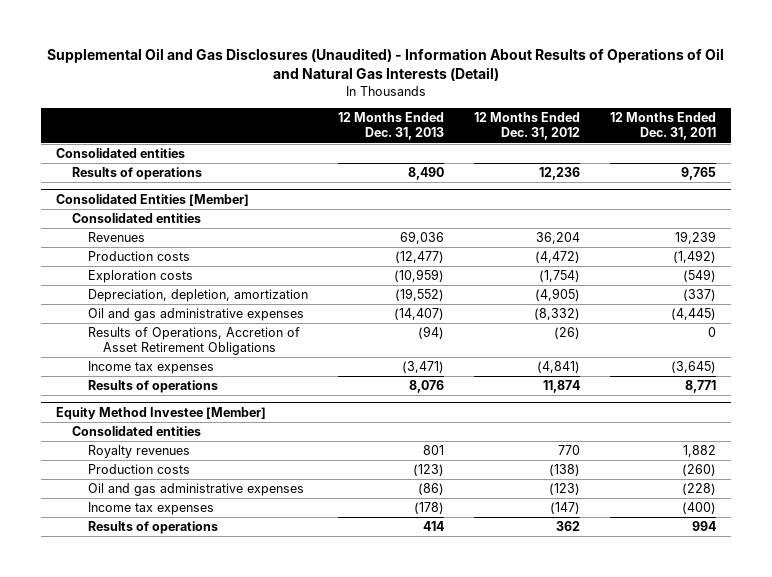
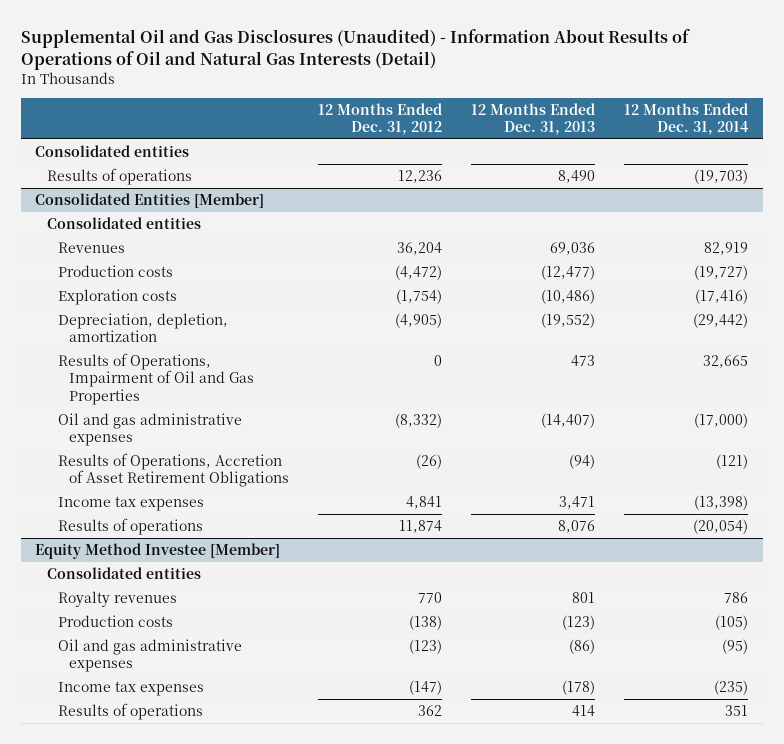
- | 12 Months Ended Dec. 31, 2013 | 12 Months Ended Dec. 31, 2012 | 12 Months Ended Dec. 31, 2011
+ | 12 Months Ended Dec. 31, 2012 | 12 Months Ended Dec. 31, 2013 | 12 Months Ended Dec. 31, 2014
@ Consolidated Entities [Member]
- Exploration costs | (10,959) | (1,754) | (549)
+ Exploration costs | (1,754) | (10,486) | (17,416)
+ Results of Operations, Impairment of Oil and Gas Properties | 0 | 473 | 32,665
- Income tax expenses | (3,471) | (4,841) | (3,645)
+ Income tax expenses | 4,841 | 3,471 | (13,398)

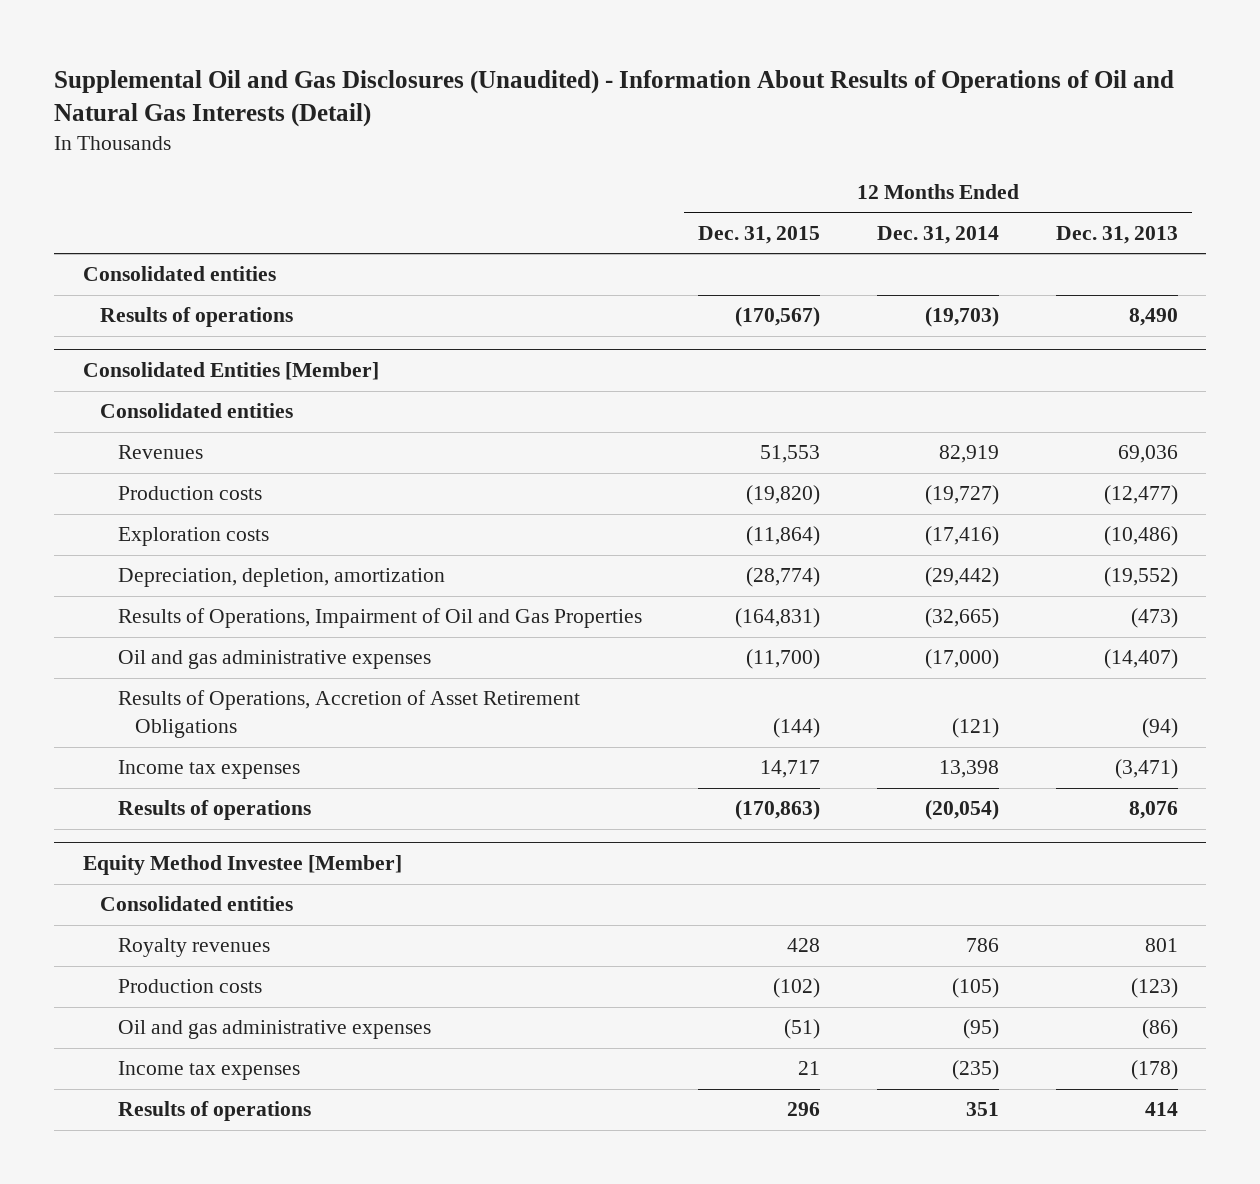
- | 12 Months Ended Dec. 31, 2012 | 12 Months Ended Dec. 31, 2013 | 12 Months Ended Dec. 31, 2014
+ | 12 Months Ended Dec. 31, 2015 | 12 Months Ended Dec. 31, 2014 | 12 Months Ended Dec. 31, 2013
@ Consolidated Entities [Member]
- Results of Operations, Impairment of Oil and Gas Properties | 0 | 473 | 32,665
+ Results of Operations, Impairment of Oil and Gas Properties | (164,831) | (32,665) | (473)
- Income tax expenses | 4,841 | 3,471 | (13,398)
+ Income tax expenses | 14,717 | 13,398 | (3,471)

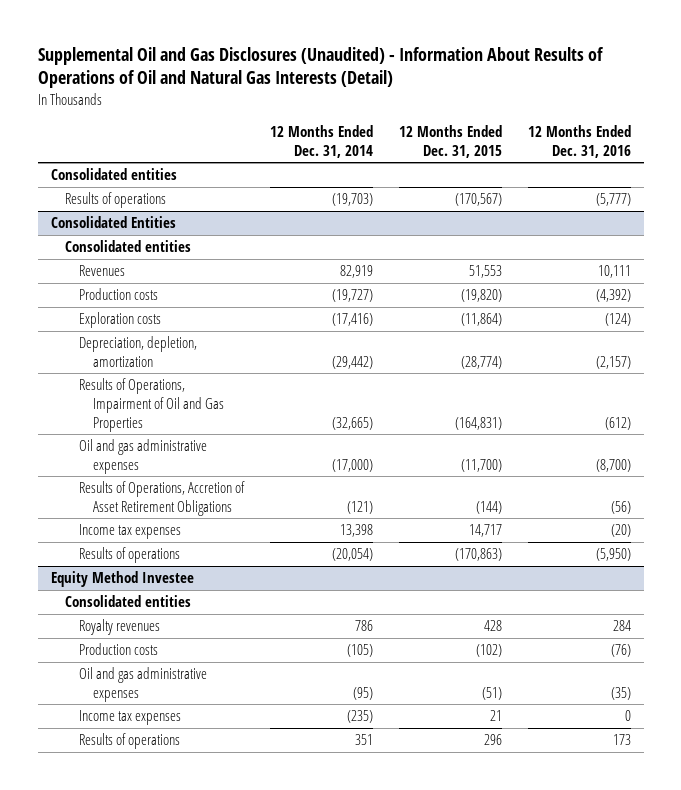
- | 12 Months Ended Dec. 31, 2015 | 12 Months Ended Dec. 31, 2014 | 12 Months Ended Dec. 31, 2013
+ | 12 Months Ended Dec. 31, 2014 | 12 Months Ended Dec. 31, 2015 | 12 Months Ended Dec. 31, 2016
- Consolidated Entities [Member]
+ Consolidated Entities
- Equity Method Investee [Member]
+ Equity Method Investee

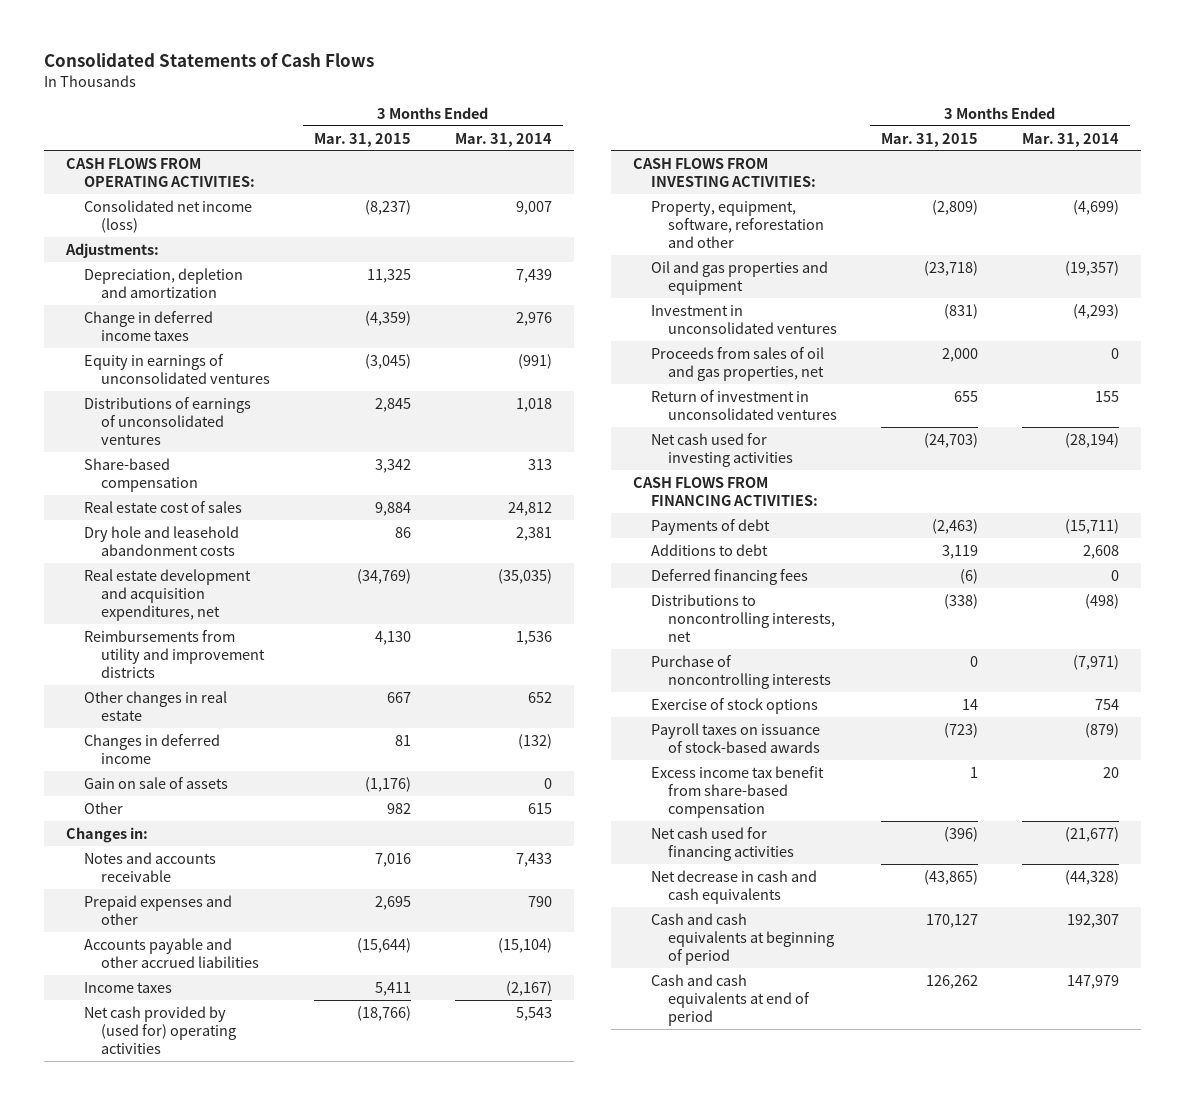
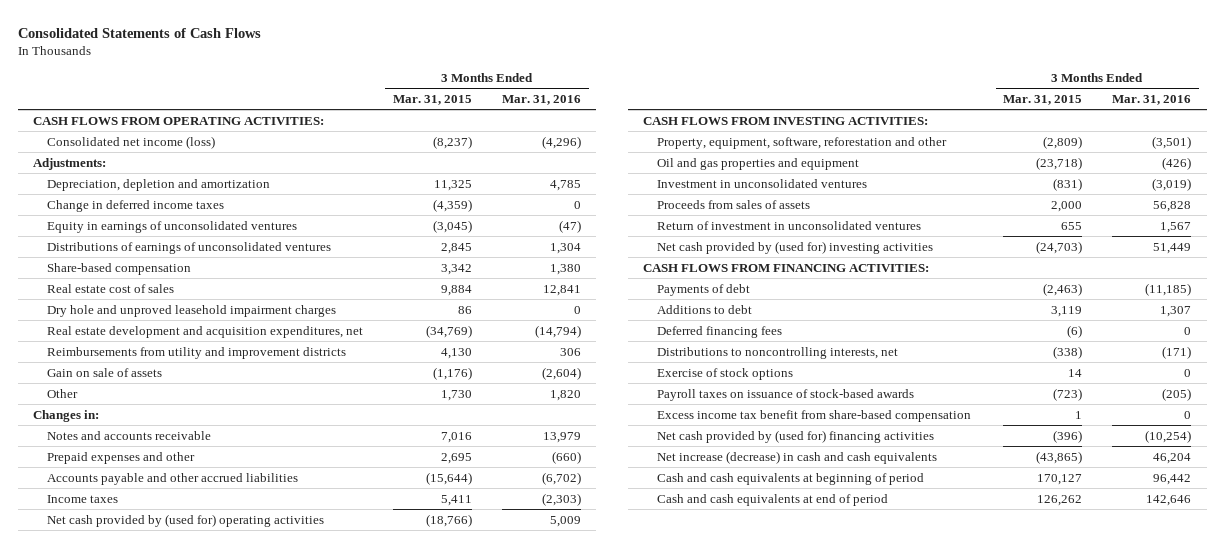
- | 3 Months Ended Mar. 31, 2015 | 3 Months Ended Mar. 31, 2014
+ | 3 Months Ended Mar. 31, 2015 | 3 Months Ended Mar. 31, 2016
- Dry hole and leasehold abandonment costs | 86 | 2,381
+ Dry hole and unproved leasehold impairment charges | 86 | 0
- Other changes in real estate | 667 | 652
- Changes in deferred income | 81 | (132)
- Other | 982 | 615
+ Other | 1,730 | 1,820
- Proceeds from sales of oil and gas properties, net | 2,000 | 0
+ Proceeds from sales of assets | 2,000 | 56,828
- Net cash used for investing activities | (24,703) | (28,194)
+ Net cash provided by (used for) investing activities | (24,703) | 51,449
- Purchase of noncontrolling interests | 0 | (7,971)
- Net cash used for financing activities | (396) | (21,677)
- Net decrease in cash and cash equivalents | (43,865) | (44,328)
+ Net cash provided by (used for) financing activities | (396) | (10,254)
+ Net increase (decrease) in cash and cash equivalents | (43,865) | 46,204

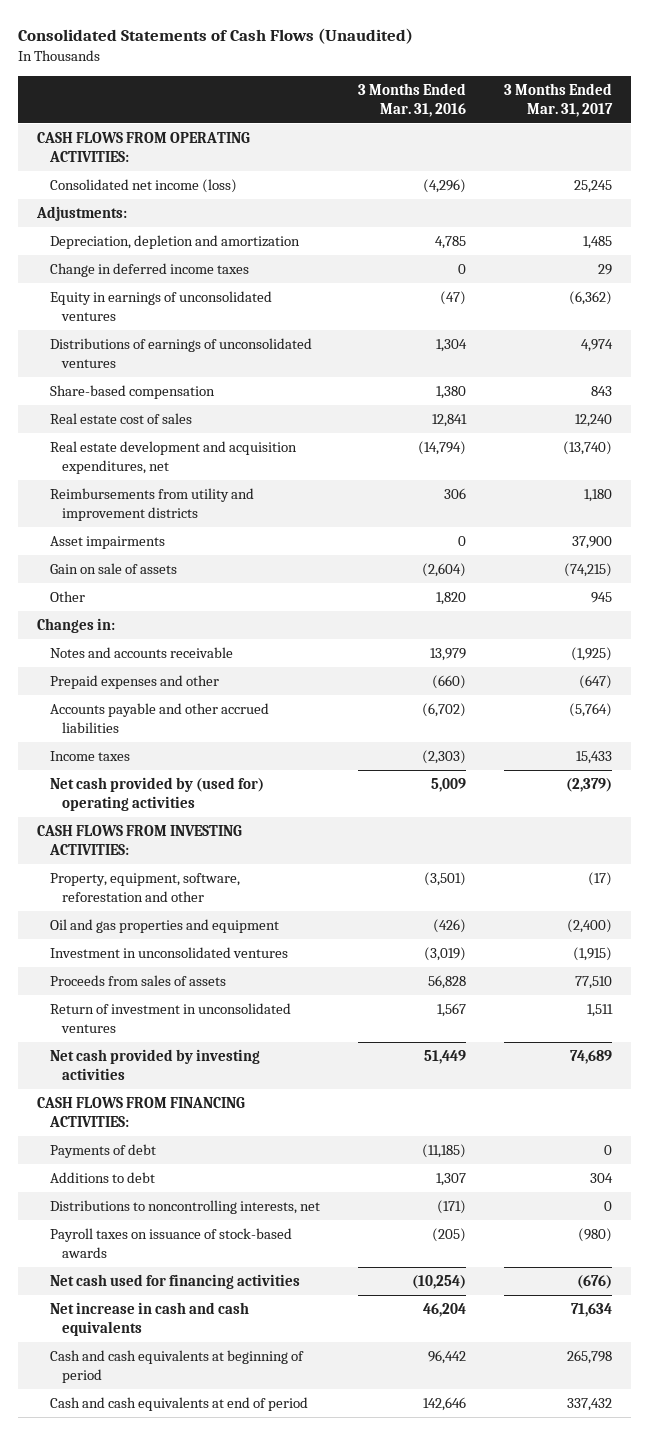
- Consolidated Statements of Cash Flows
+ Consolidated Statements of Cash Flows (Unaudited)
- | 3 Months Ended Mar. 31, 2015 | 3 Months Ended Mar. 31, 2016
+ | 3 Months Ended Mar. 31, 2016 | 3 Months Ended Mar. 31, 2017
- Dry hole and unproved leasehold impairment charges | 86 | 0
+ Asset impairments | 0 | 37,900
- Net cash provided by (used for) investing activities | (24,703) | 51,449
+ Net cash provided by investing activities | 51,449 | 74,689
- Deferred financing fees | (6) | 0
- Exercise of stock options | 14 | 0
- Excess income tax benefit from share-based compensation | 1 | 0
- Net cash provided by (used for) financing activities | (396) | (10,254)
- Net increase (decrease) in cash and cash equivalents | (43,865) | 46,204
+ Net cash used for financing activities | (10,254) | (676)
+ Net increase in cash and cash equivalents | 46,204 | 71,634

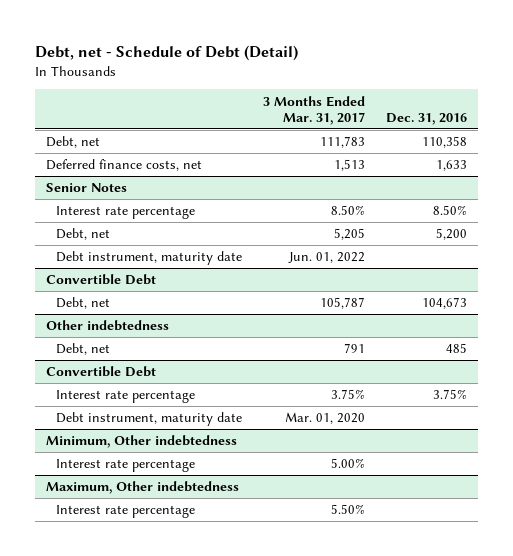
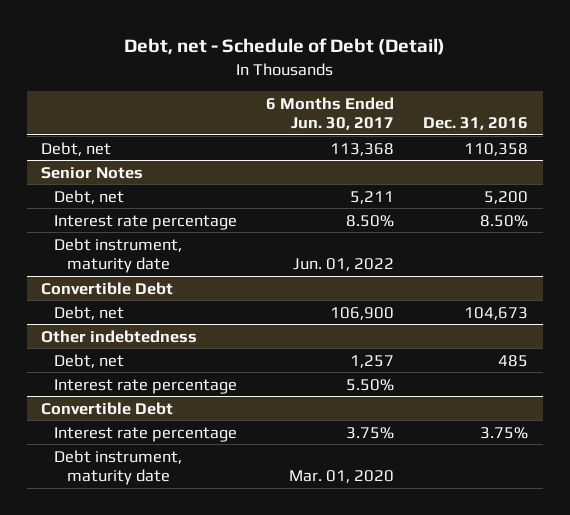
- | 3 Months Ended Mar. 31, 2017 | Dec. 31, 2016
+ | 6 Months Ended Jun. 30, 2017 | Dec. 31, 2016
- Deferred finance costs, net | 1,513 | 1,633
@ Senior Notes
moved down: Interest rate percentage | 8.50% | 8.50%
@ Other indebtedness
+ Interest rate percentage | 5.50% |
- Minimum, Other indebtedness
- Interest rate percentage | 5.00% |
- Maximum, Other indebtedness
- Interest rate percentage | 5.50% |

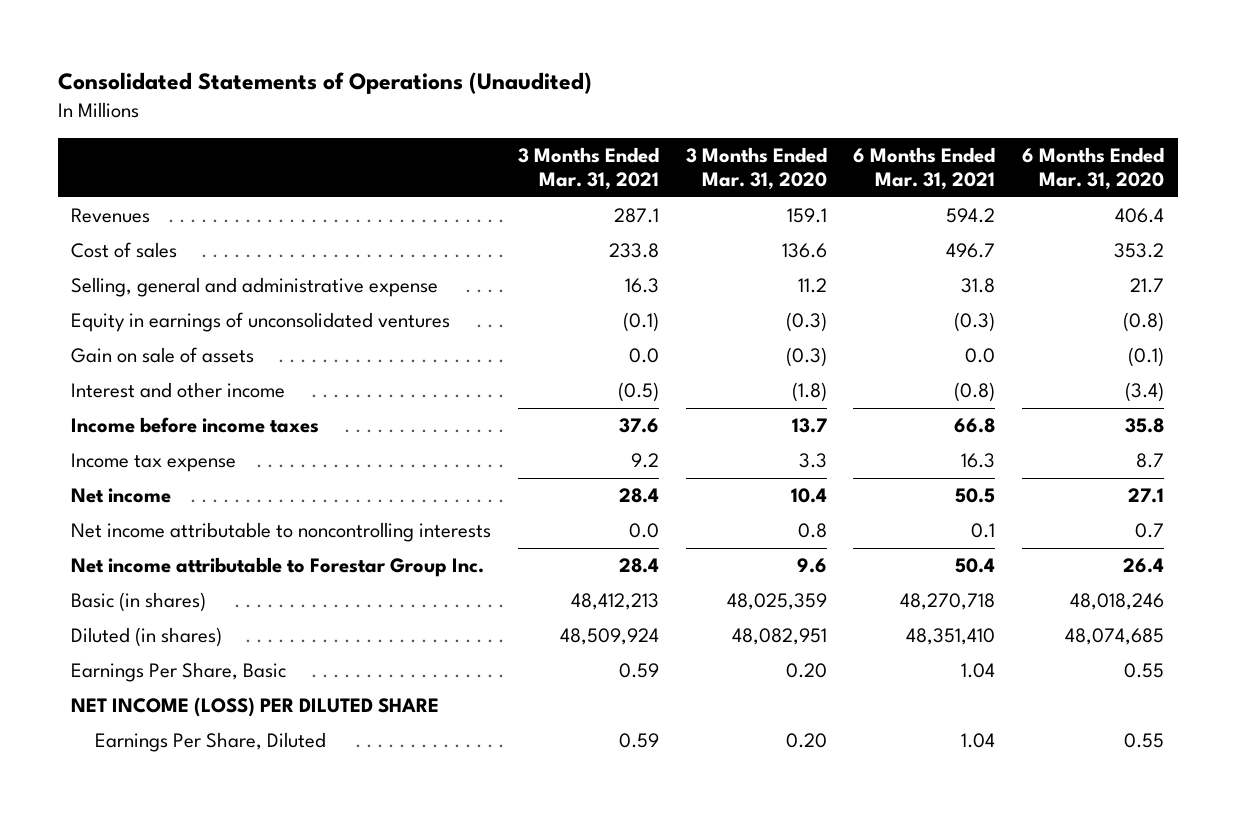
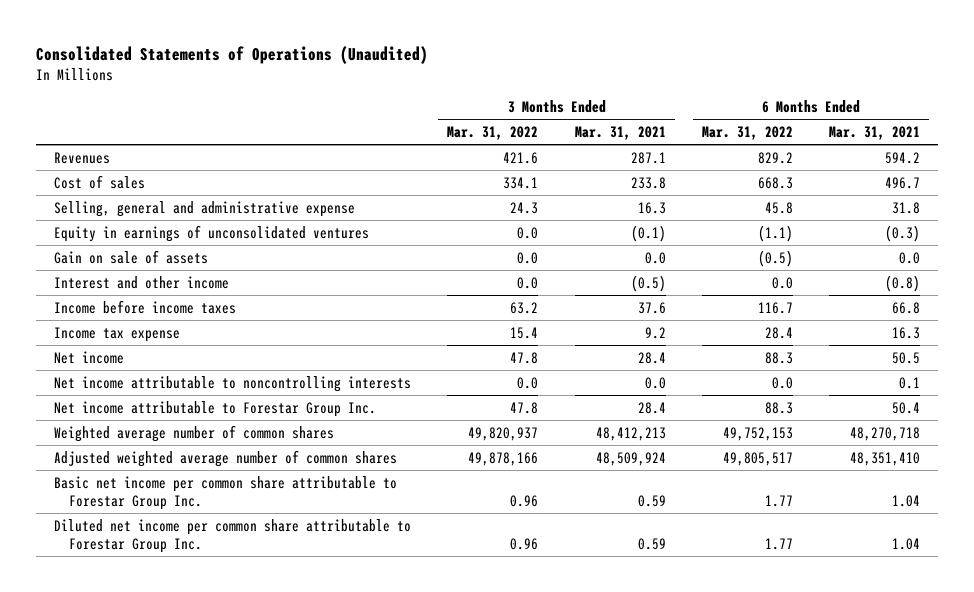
- | 3 Months Ended Mar. 31, 2021 | 3 Months Ended Mar. 31, 2020 | 6 Months Ended Mar. 31, 2021 | 6 Months Ended Mar. 31, 2020
+ | 3 Months Ended Mar. 31, 2022 | 3 Months Ended Mar. 31, 2021 | 6 Months Ended Mar. 31, 2022 | 6 Months Ended Mar. 31, 2021
- Basic (in shares) | 48,412,213 | 48,025,359 | 48,270,718 | 48,018,246
- Diluted (in shares) | 48,509,924 | 48,082,951 | 48,351,410 | 48,074,685
- Earnings Per Share, Basic | 0.59 | 0.20 | 1.04 | 0.55
- NET INCOME (LOSS) PER DILUTED SHARE
- Earnings Per Share, Diluted | 0.59 | 0.20 | 1.04 | 0.55
+ Weighted average number of common shares | 49,820,937 | 48,412,213 | 49,752,153 | 48,270,718
+ Adjusted weighted average number of common shares | 49,878,166 | 48,509,924 | 49,805,517 | 48,351,410
+ Basic net income per common share attributable to Forestar Group Inc. | 0.96 | 0.59 | 1.77 | 1.04
+ Diluted net income per common share attributable to Forestar Group Inc. | 0.96 | 0.59 | 1.77 | 1.04

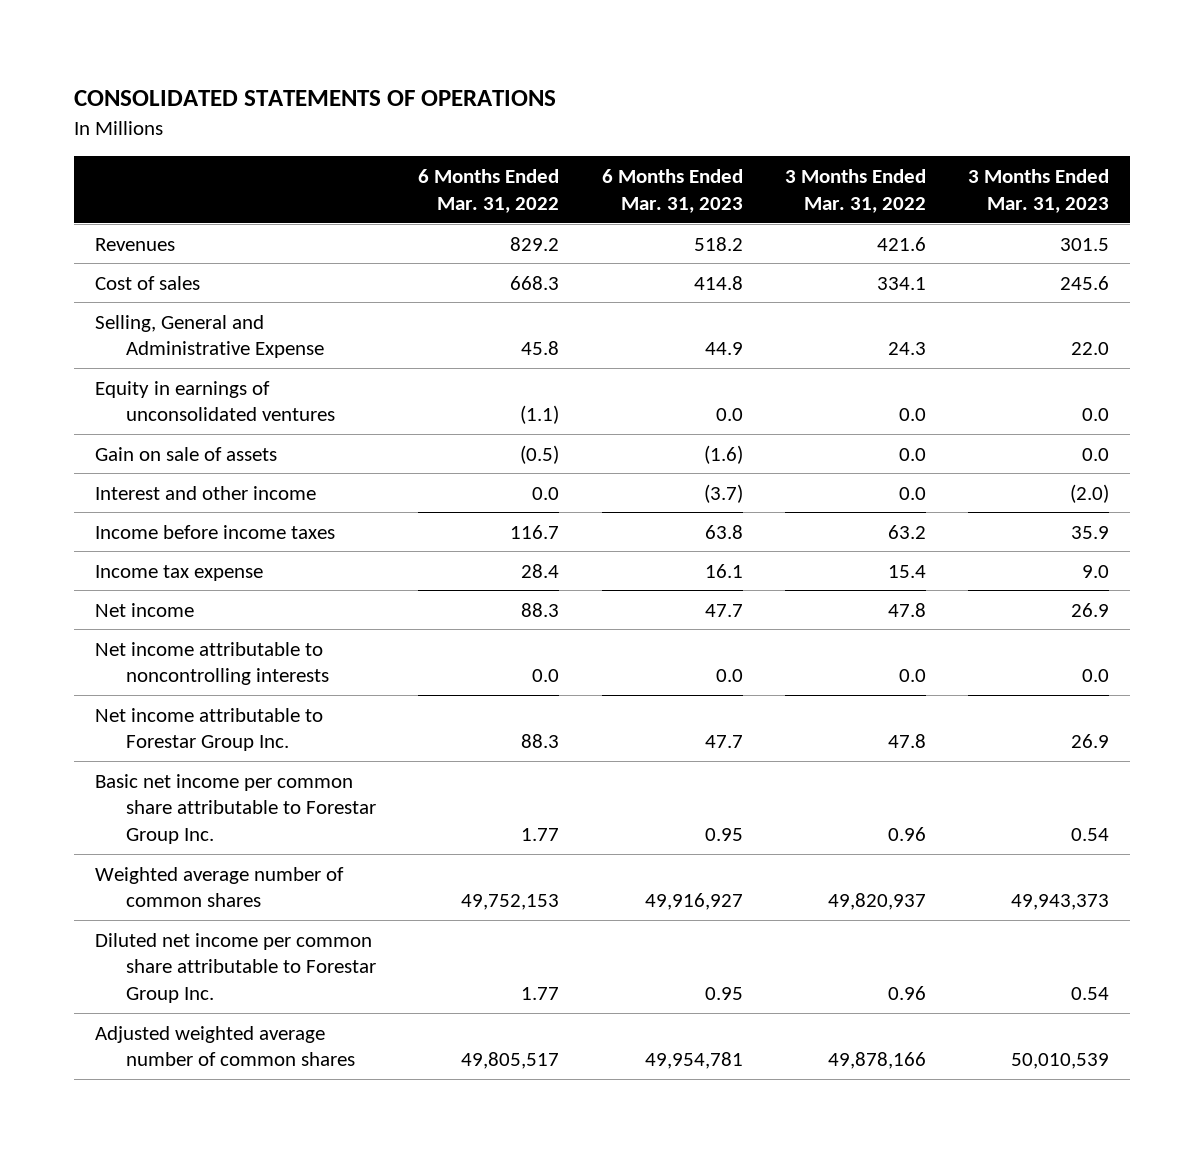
- Consolidated Statements of Operations (Unaudited)
+ CONSOLIDATED STATEMENTS OF OPERATIONS
- | 3 Months Ended Mar. 31, 2022 | 3 Months Ended Mar. 31, 2021 | 6 Months Ended Mar. 31, 2022 | 6 Months Ended Mar. 31, 2021
+ | 6 Months Ended Mar. 31, 2022 | 6 Months Ended Mar. 31, 2023 | 3 Months Ended Mar. 31, 2022 | 3 Months Ended Mar. 31, 2023
- Selling, general and administrative expense | 24.3 | 16.3 | 45.8 | 31.8
+ Selling, General and Administrative Expense | 45.8 | 44.9 | 24.3 | 22.0
moved down: Weighted average number of common shares | 49,752,153 | 49,916,927 | 49,820,937 | 49,943,373
moved down: Adjusted weighted average number of common shares | 49,805,517 | 49,954,781 | 49,878,166 | 50,010,539

